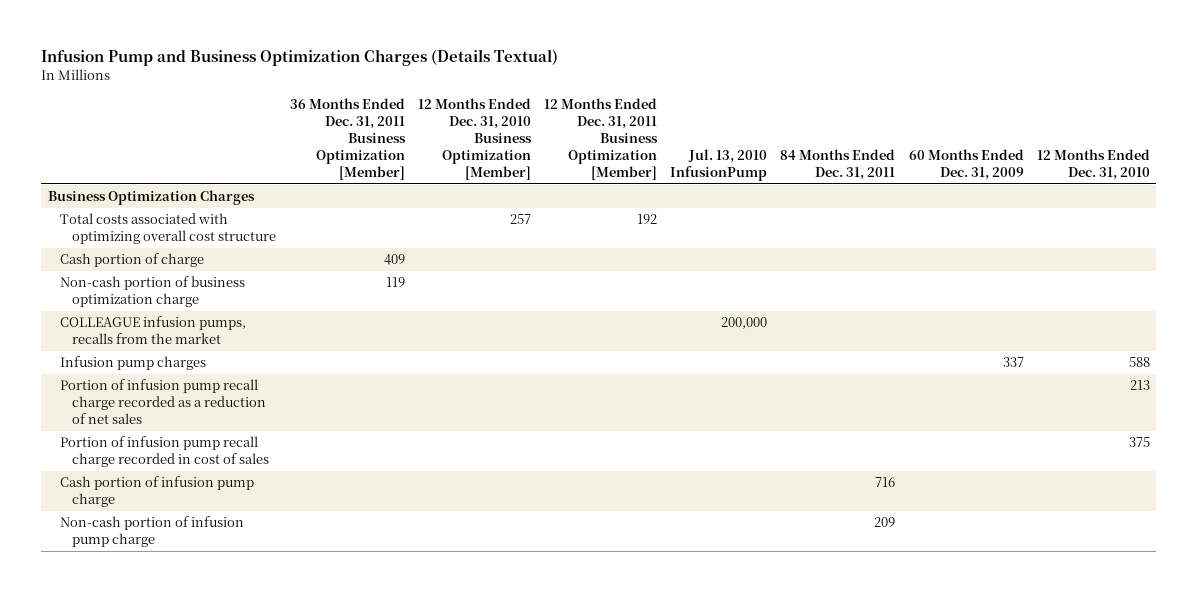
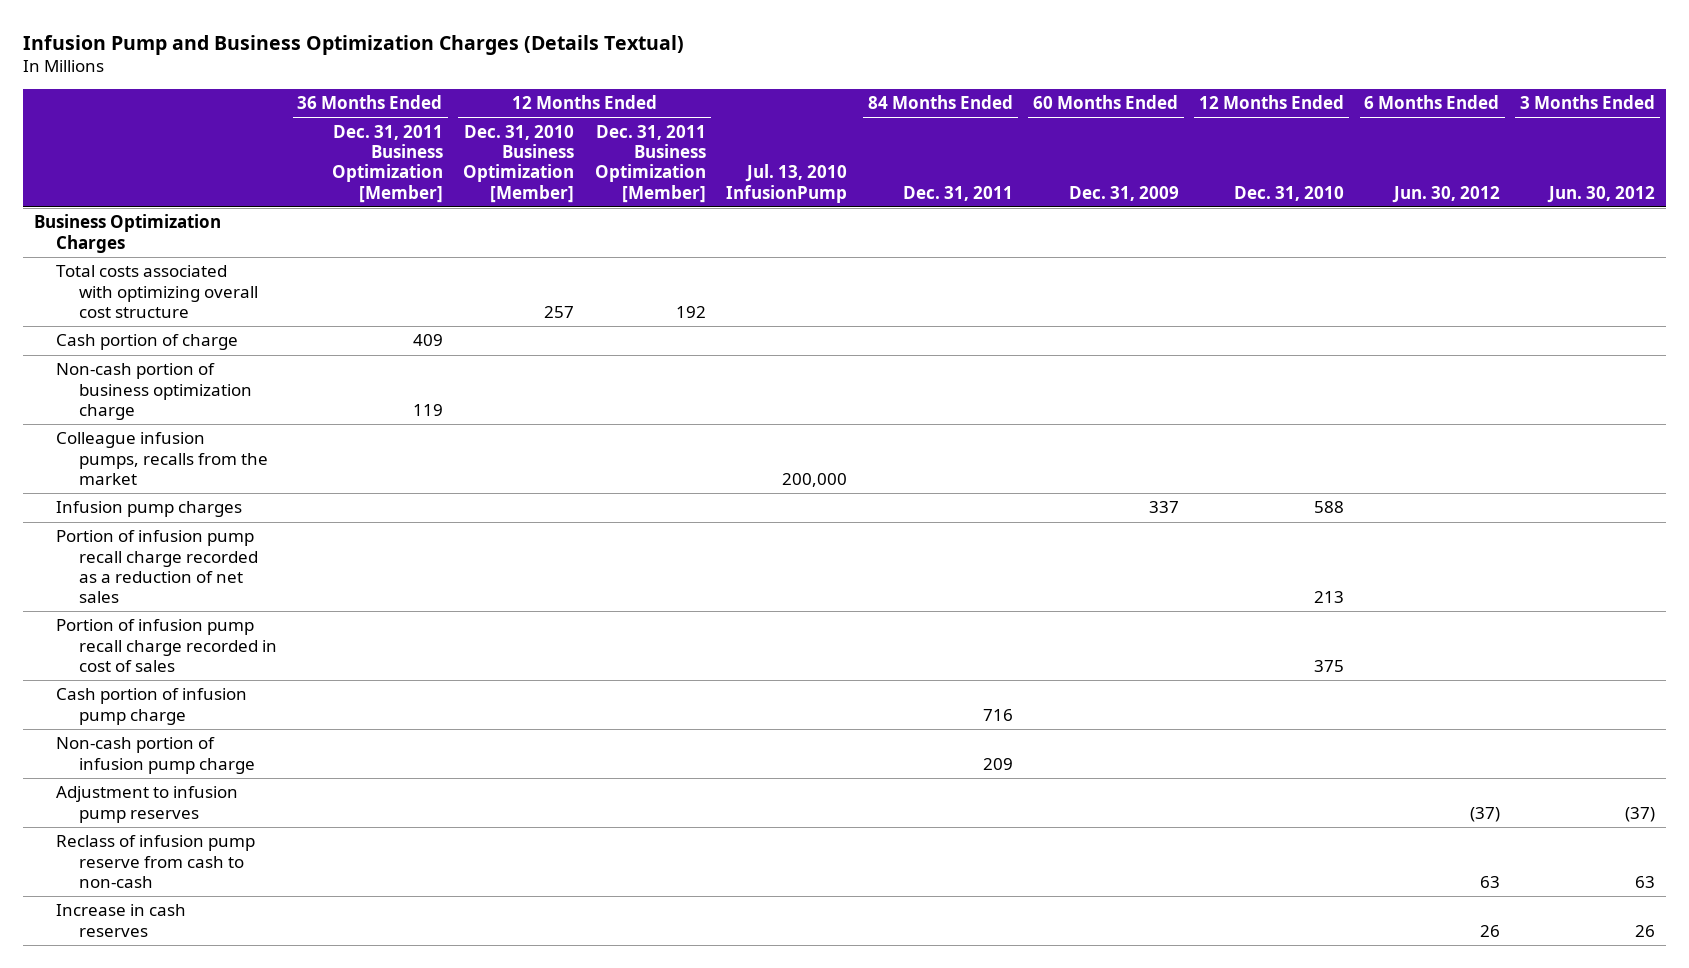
- | 36 Months Ended Dec. 31, 2011 Business Optimization [Member] | 12 Months Ended Dec. 31, 2010 Business Optimization [Member] | 12 Months Ended Dec. 31, 2011 Business Optimization [Member] | Jul. 13, 2010 InfusionPump | 84 Months Ended Dec. 31, 2011 | 60 Months Ended Dec. 31, 2009 | 12 Months Ended Dec. 31, 2010
+ | 36 Months Ended Dec. 31, 2011 Business Optimization [Member] | 12 Months Ended Dec. 31, 2010 Business Optimization [Member] | 12 Months Ended Dec. 31, 2011 Business Optimization [Member] | Jul. 13, 2010 InfusionPump | 84 Months Ended Dec. 31, 2011 | 60 Months Ended Dec. 31, 2009 | 12 Months Ended Dec. 31, 2010 | 6 Months Ended Jun. 30, 2012 | 3 Months Ended Jun. 30, 2012
- COLLEAGUE infusion pumps, recalls from the market | | | | 200,000 | | |
+ Colleague infusion pumps, recalls from the market | | | | 200,000 | | | | |
+ Adjustment to infusion pump reserves | | | | | | | | (37) | (37)
+ Reclass of infusion pump reserve from cash to non-cash | | | | | | | | 63 | 63
+ Increase in cash reserves | | | | | | | | 26 | 26

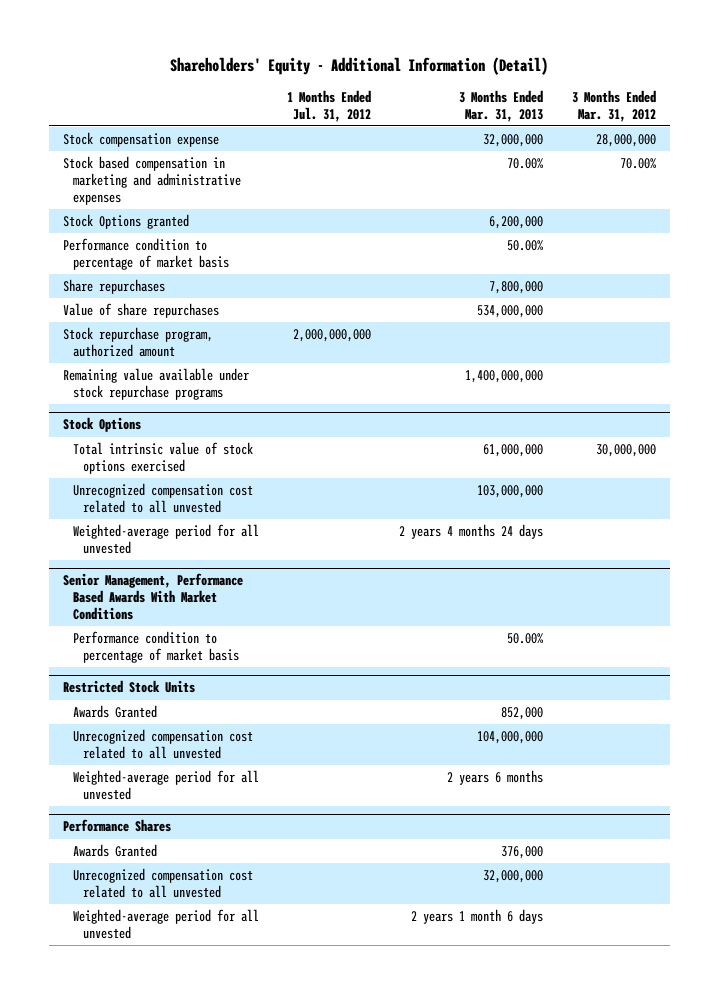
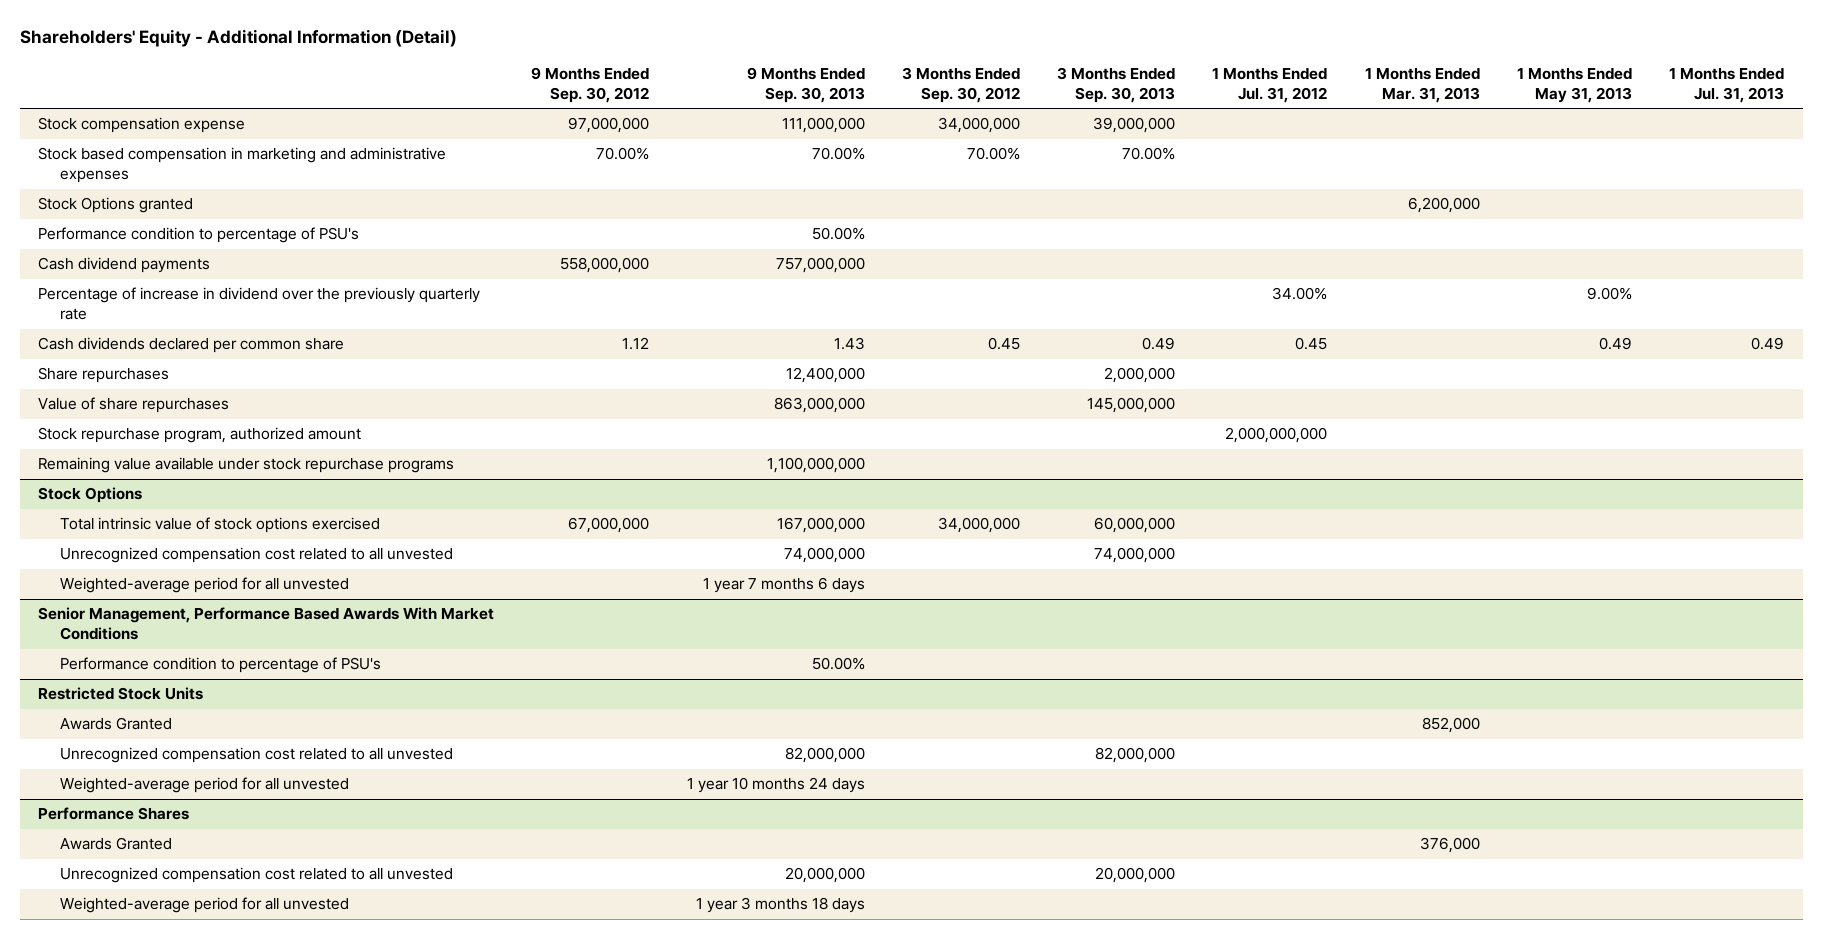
- | 1 Months Ended Jul. 31, 2012 | 3 Months Ended Mar. 31, 2013 | 3 Months Ended Mar. 31, 2012
+ | 9 Months Ended Sep. 30, 2012 | 9 Months Ended Sep. 30, 2013 | 3 Months Ended Sep. 30, 2012 | 3 Months Ended Sep. 30, 2013 | 1 Months Ended Jul. 31, 2012 | 1 Months Ended Mar. 31, 2013 | 1 Months Ended May 31, 2013 | 1 Months Ended Jul. 31, 2013
- Performance condition to percentage of market basis | | 50.00% |
+ Performance condition to percentage of PSU's | | 50.00% | | | | | |
+ Cash dividend payments | 558,000,000 | 757,000,000 | | | | | |
+ Percentage of increase in dividend over the previously quarterly rate | | | | | 34.00% | | 9.00% |
+ Cash dividends declared per common share | 1.12 | 1.43 | 0.45 | 0.49 | 0.45 | | 0.49 | 0.49
@ Senior Management, Performance Based Awards With Market Conditions
- Performance condition to percentage of market basis | | 50.00% |
+ Performance condition to percentage of PSU's | | 50.00% | | | | | |

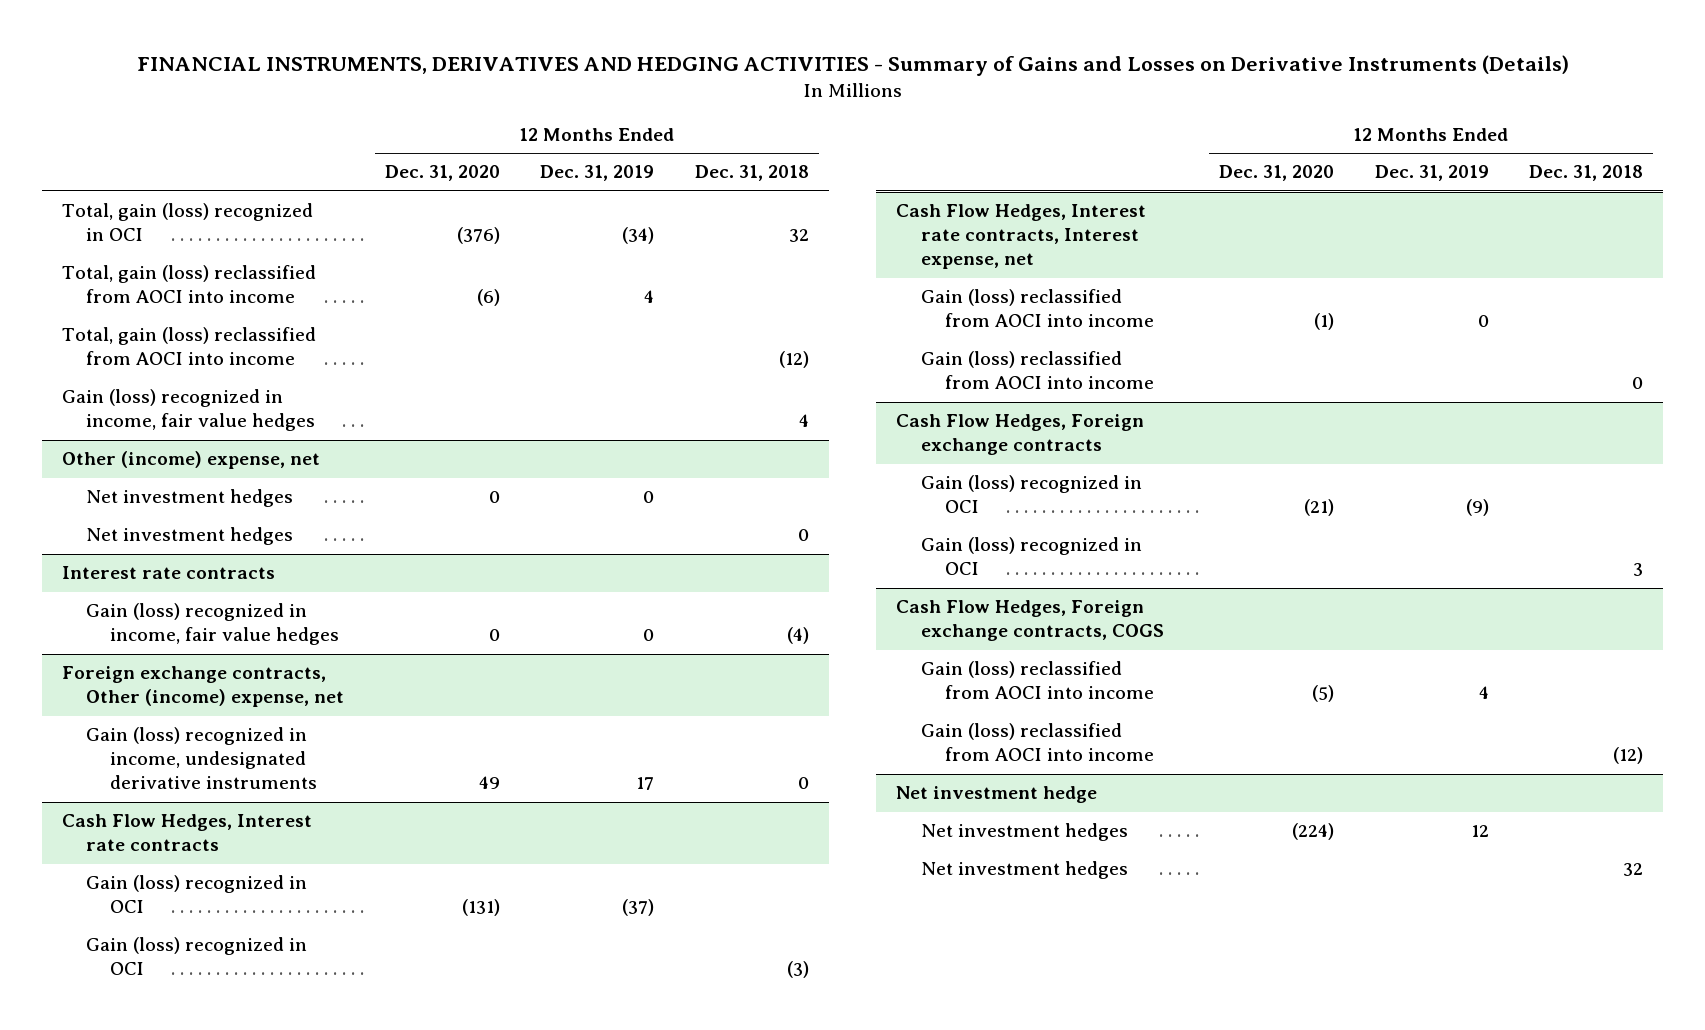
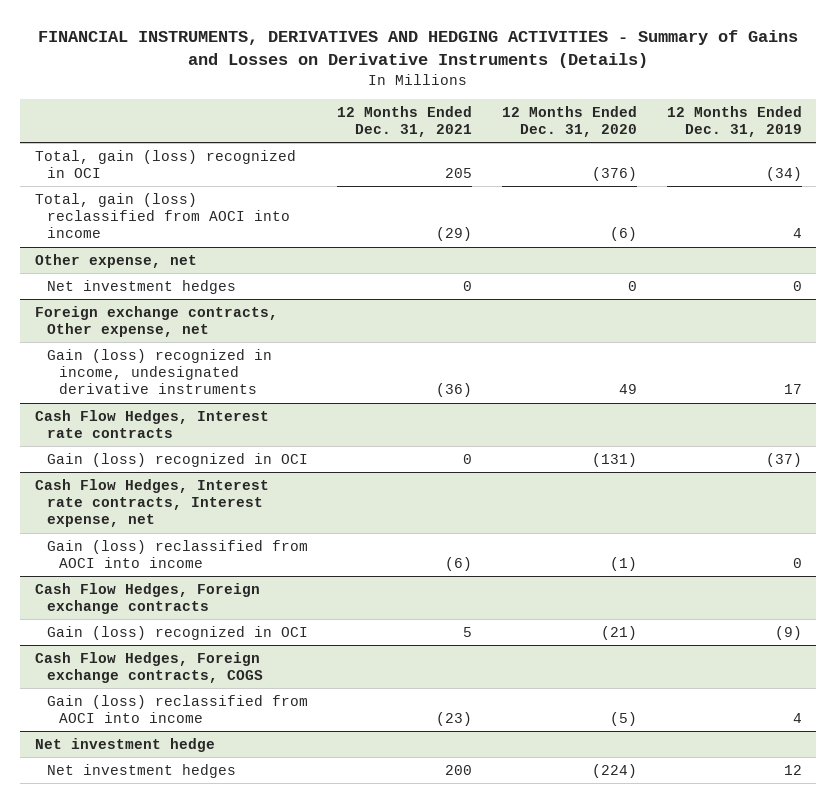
- | 12 Months Ended Dec. 31, 2020 | 12 Months Ended Dec. 31, 2019 | 12 Months Ended Dec. 31, 2018
+ | 12 Months Ended Dec. 31, 2021 | 12 Months Ended Dec. 31, 2020 | 12 Months Ended Dec. 31, 2019
- Total, gain (loss) reclassified from AOCI into income | | | (12)
- Gain (loss) recognized in income, fair value hedges | | | 4
- Other (income) expense, net
+ Other expense, net
- Net investment hedges | | | 0
- Interest rate contracts
- Gain (loss) recognized in income, fair value hedges | 0 | 0 | (4)
- Foreign exchange contracts, Other (income) expense, net
+ Foreign exchange contracts, Other expense, net
@ Cash Flow Hedges, Interest rate contracts
- Gain (loss) recognized in OCI | | | (3)
@ Cash Flow Hedges, Interest rate contracts, Interest expense, net
- Gain (loss) reclassified from AOCI into income | | | 0
@ Cash Flow Hedges, Foreign exchange contracts
- Gain (loss) recognized in OCI | | | 3
@ Cash Flow Hedges, Foreign exchange contracts, COGS
- Gain (loss) reclassified from AOCI into income | | | (12)
@ Net investment hedge
- Net investment hedges | | | 32

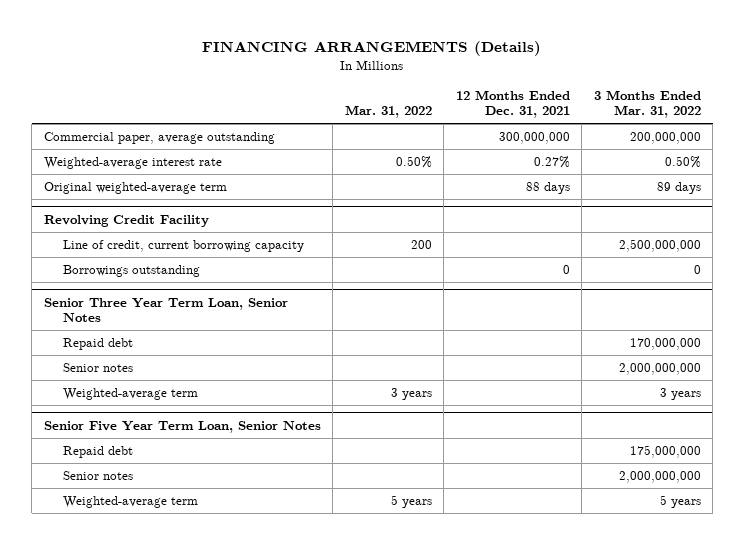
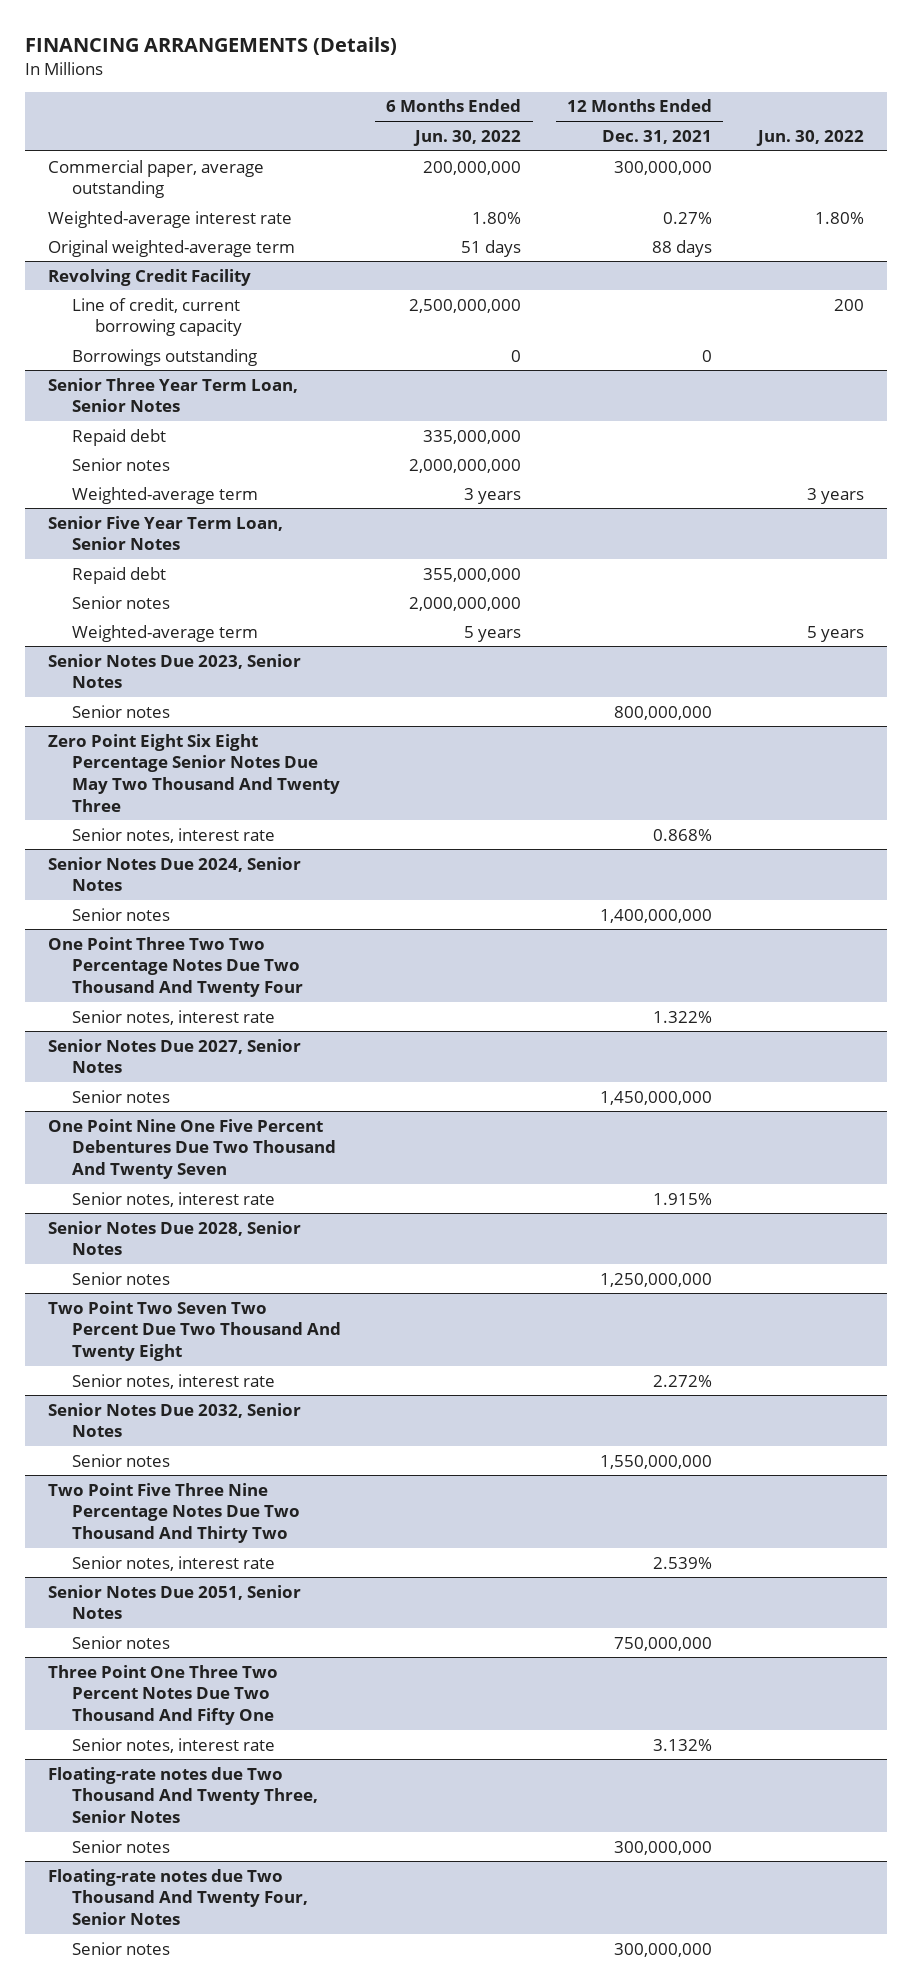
- | Mar. 31, 2022 | 12 Months Ended Dec. 31, 2021 | 3 Months Ended Mar. 31, 2022
+ | 6 Months Ended Jun. 30, 2022 | 12 Months Ended Dec. 31, 2021 | Jun. 30, 2022
+ Senior Notes Due 2023, Senior Notes
+ Senior notes | | 800,000,000 |
+ Zero Point Eight Six Eight Percentage Senior Notes Due May Two Thousand And Twenty Three
+ Senior notes, interest rate | | 0.868% |
+ Senior Notes Due 2024, Senior Notes
+ Senior notes | | 1,400,000,000 |
+ One Point Three Two Two Percentage Notes Due Two Thousand And Twenty Four
+ Senior notes, interest rate | | 1.322% |
+ Senior Notes Due 2027, Senior Notes
+ Senior notes | | 1,450,000,000 |
+ One Point Nine One Five Percent Debentures Due Two Thousand And Twenty Seven
+ Senior notes, interest rate | | 1.915% |
+ Senior Notes Due 2028, Senior Notes
+ Senior notes | | 1,250,000,000 |
+ Two Point Two Seven Two Percent Due Two Thousand And Twenty Eight
+ Senior notes, interest rate | | 2.272% |
+ Senior Notes Due 2032, Senior Notes
+ Senior notes | | 1,550,000,000 |
+ Two Point Five Three Nine Percentage Notes Due Two Thousand And Thirty Two
+ Senior notes, interest rate | | 2.539% |
+ Senior Notes Due 2051, Senior Notes
+ Senior notes | | 750,000,000 |
+ Three Point One Three Two Percent Notes Due Two Thousand And Fifty One
+ Senior notes, interest rate | | 3.132% |
+ Floating-rate notes due Two Thousand And Twenty Three, Senior Notes
+ Senior notes | | 300,000,000 |
+ Floating-rate notes due Two Thousand And Twenty Four, Senior Notes
+ Senior notes | | 300,000,000 |

